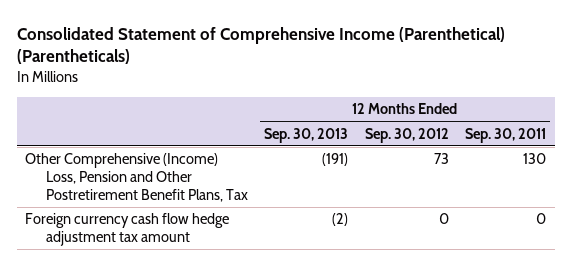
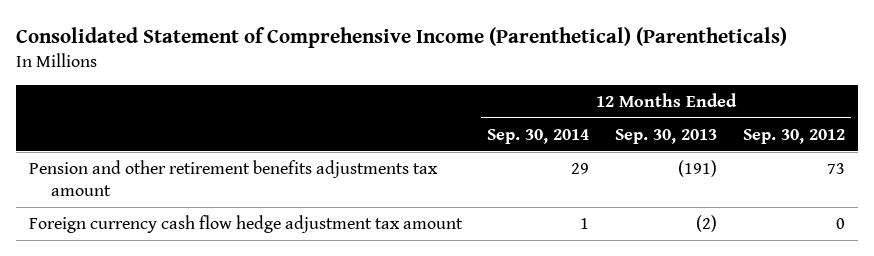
- | 12 Months Ended Sep. 30, 2013 | 12 Months Ended Sep. 30, 2012 | 12 Months Ended Sep. 30, 2011
+ | 12 Months Ended Sep. 30, 2014 | 12 Months Ended Sep. 30, 2013 | 12 Months Ended Sep. 30, 2012
- Other Comprehensive (Income) Loss, Pension and Other Postretirement Benefit Plans, Tax | (191) | 73 | 130
+ Pension and other retirement benefits adjustments tax amount | 29 | (191) | 73

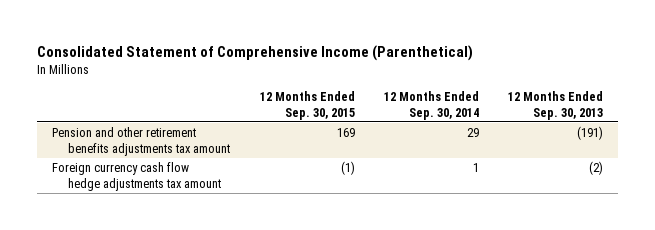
- Consolidated Statement of Comprehensive Income (Parenthetical) (Parentheticals)
+ Consolidated Statement of Comprehensive Income (Parenthetical)
- | 12 Months Ended Sep. 30, 2014 | 12 Months Ended Sep. 30, 2013 | 12 Months Ended Sep. 30, 2012
+ | 12 Months Ended Sep. 30, 2015 | 12 Months Ended Sep. 30, 2014 | 12 Months Ended Sep. 30, 2013
- Foreign currency cash flow hedge adjustment tax amount | 1 | (2) | 0
+ Foreign currency cash flow hedge adjustments tax amount | (1) | 1 | (2)

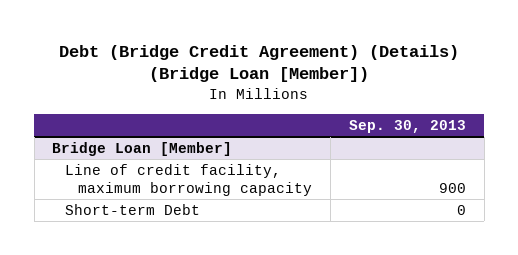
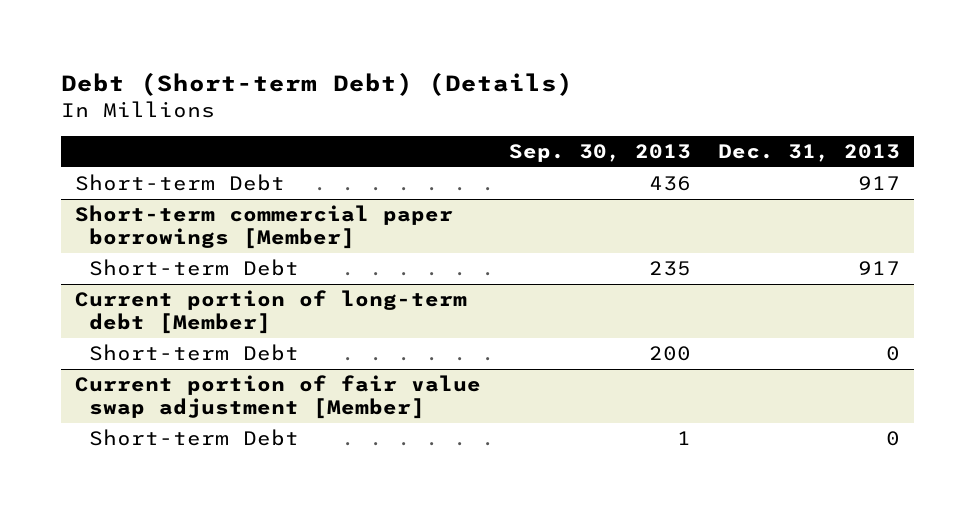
- Debt (Bridge Credit Agreement) (Details) (Bridge Loan [Member])
+ Debt (Short-term Debt) (Details)
- | Sep. 30, 2013
+ | Sep. 30, 2013 | Dec. 31, 2013
- Bridge Loan [Member]
- Line of credit facility, maximum borrowing capacity | 900
- Short-term Debt | 0
+ Short-term Debt | 436 | 917
+ Short-term commercial paper borrowings [Member]
+ Short-term Debt | 235 | 917
+ Current portion of long-term debt [Member]
+ Short-term Debt | 200 | 0
+ Current portion of fair value swap adjustment [Member]
+ Short-term Debt | 1 | 0

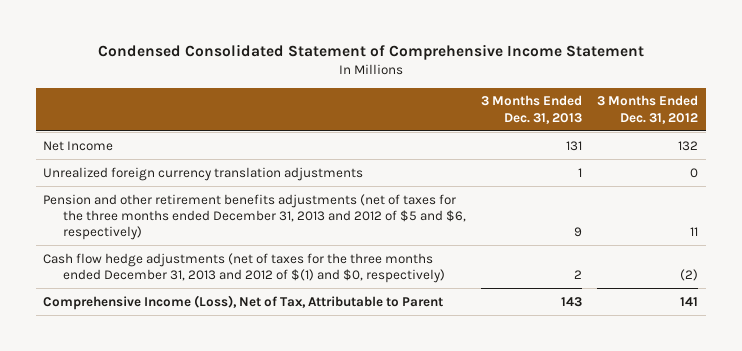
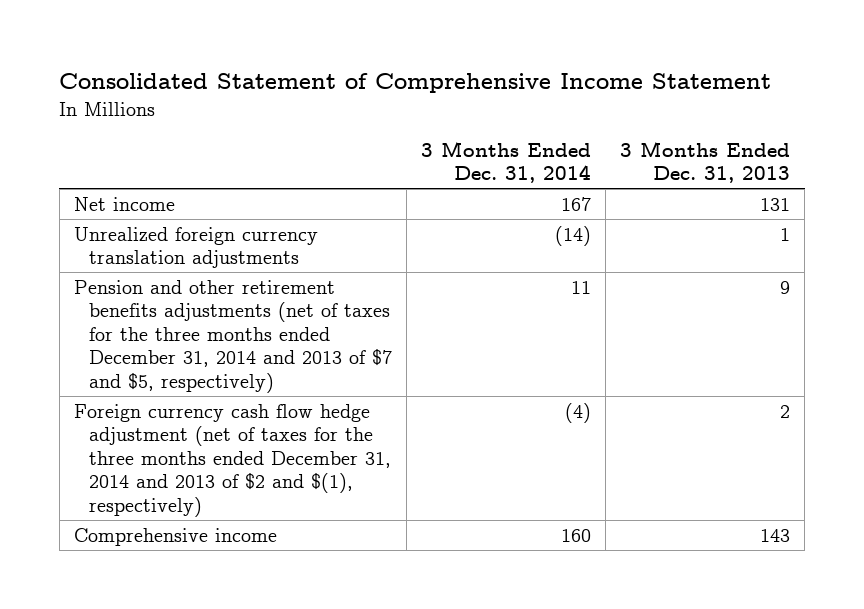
- Condensed Consolidated Statement of Comprehensive Income Statement
+ Consolidated Statement of Comprehensive Income Statement
- | 3 Months Ended Dec. 31, 2013 | 3 Months Ended Dec. 31, 2012
+ | 3 Months Ended Dec. 31, 2014 | 3 Months Ended Dec. 31, 2013
- Net Income | 131 | 132
+ Net income | 167 | 131
- Pension and other retirement benefits adjustments (net of taxes for the three months ended December 31, 2013 and 2012 of $5 and $6, respectively) | 9 | 11
- Cash flow hedge adjustments (net of taxes for the three months ended December 31, 2013 and 2012 of $(1) and $0, respectively) | 2 | (2)
- Comprehensive Income (Loss), Net of Tax, Attributable to Parent | 143 | 141
+ Pension and other retirement benefits adjustments (net of taxes for the three months ended December 31, 2014 and 2013 of $7 and $5, respectively) | 11 | 9
+ Foreign currency cash flow hedge adjustment (net of taxes for the three months ended December 31, 2014 and 2013 of $2 and $(1), respectively) | (4) | 2
+ Comprehensive income | 160 | 143

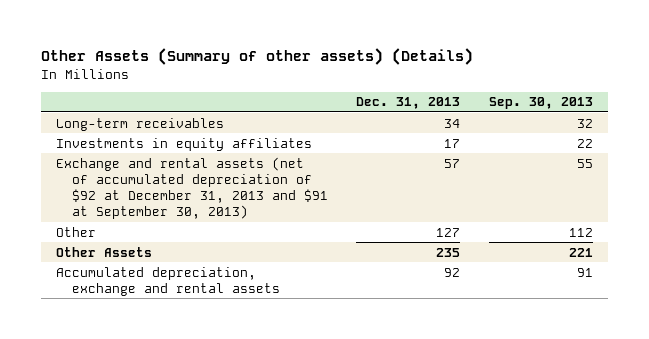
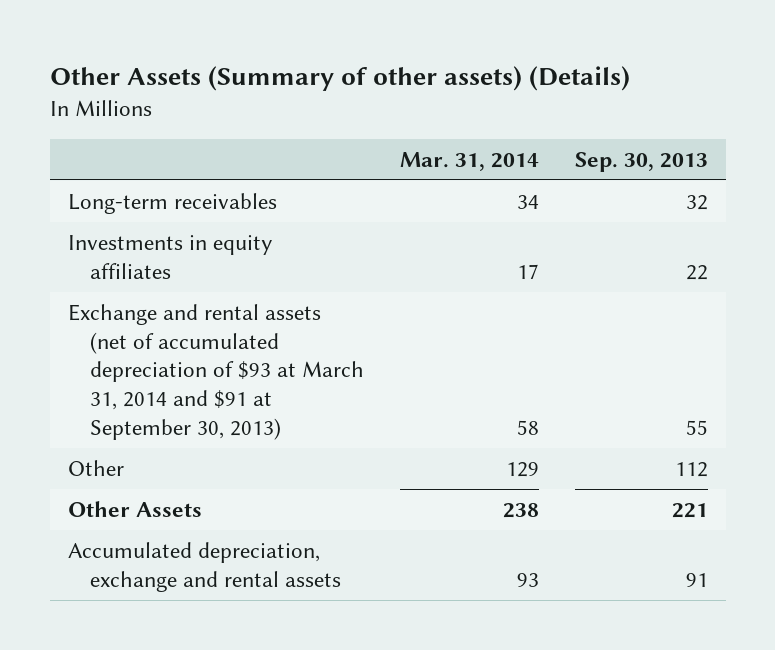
- | Dec. 31, 2013 | Sep. 30, 2013
+ | Mar. 31, 2014 | Sep. 30, 2013
- Exchange and rental assets (net of accumulated depreciation of $92 at December 31, 2013 and $91 at September 30, 2013) | 57 | 55
+ Exchange and rental assets (net of accumulated depreciation of $93 at March 31, 2014 and $91 at September 30, 2013) | 58 | 55

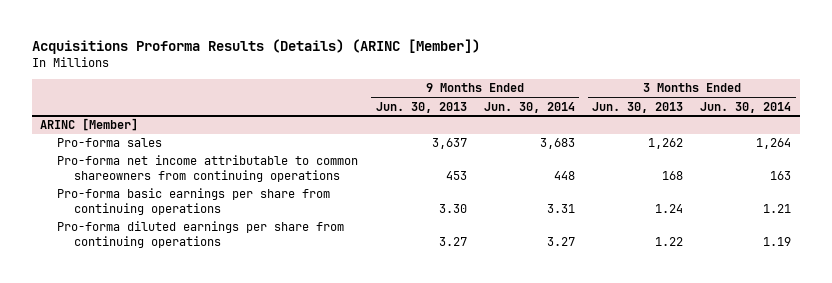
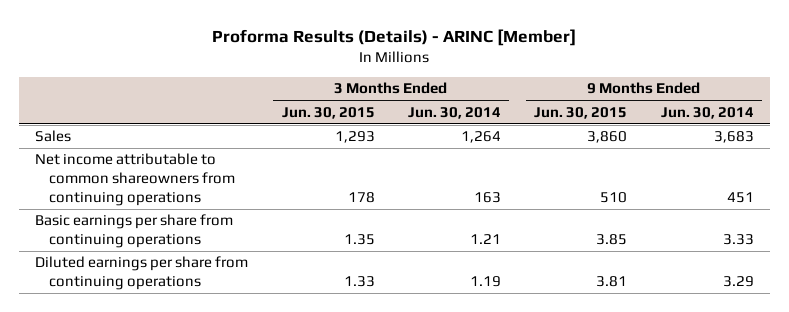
- Acquisitions Proforma Results (Details) (ARINC [Member])
+ Proforma Results (Details) - ARINC [Member]
- | 9 Months Ended Jun. 30, 2013 | 9 Months Ended Jun. 30, 2014 | 3 Months Ended Jun. 30, 2013 | 3 Months Ended Jun. 30, 2014
+ | 3 Months Ended Jun. 30, 2015 | 3 Months Ended Jun. 30, 2014 | 9 Months Ended Jun. 30, 2015 | 9 Months Ended Jun. 30, 2014
- ARINC [Member]
- Pro-forma sales | 3,637 | 3,683 | 1,262 | 1,264
- Pro-forma net income attributable to common shareowners from continuing operations | 453 | 448 | 168 | 163
- Pro-forma basic earnings per share from continuing operations | 3.30 | 3.31 | 1.24 | 1.21
- Pro-forma diluted earnings per share from continuing operations | 3.27 | 3.27 | 1.22 | 1.19
+ Sales | 1,293 | 1,264 | 3,860 | 3,683
+ Net income attributable to common shareowners from continuing operations | 178 | 163 | 510 | 451
+ Basic earnings per share from continuing operations | 1.35 | 1.21 | 3.85 | 3.33
+ Diluted earnings per share from continuing operations | 1.33 | 1.19 | 3.81 | 3.29

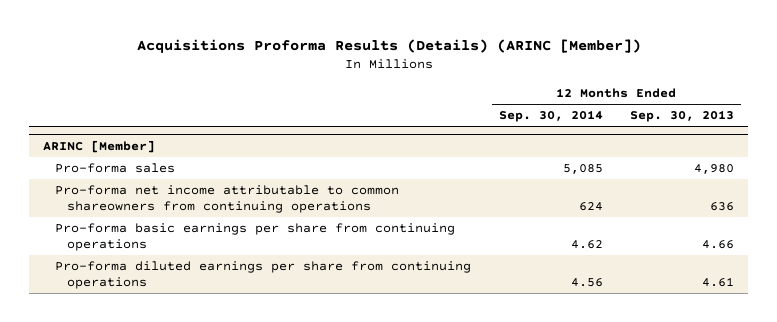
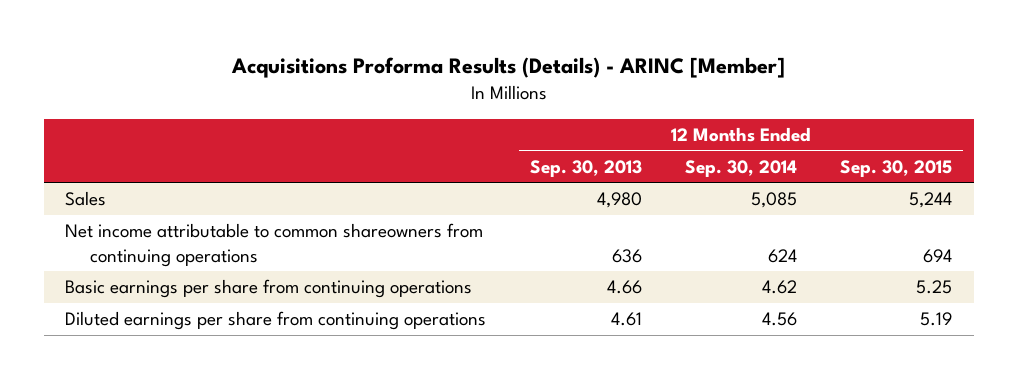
- Acquisitions Proforma Results (Details) (ARINC [Member])
+ Acquisitions Proforma Results (Details) - ARINC [Member]
- | 12 Months Ended Sep. 30, 2014 | 12 Months Ended Sep. 30, 2013
+ | 12 Months Ended Sep. 30, 2013 | 12 Months Ended Sep. 30, 2014 | 12 Months Ended Sep. 30, 2015
- ARINC [Member]
- Pro-forma sales | 5,085 | 4,980
- Pro-forma net income attributable to common shareowners from continuing operations | 624 | 636
- Pro-forma basic earnings per share from continuing operations | 4.62 | 4.66
- Pro-forma diluted earnings per share from continuing operations | 4.56 | 4.61
+ Sales | 4,980 | 5,085 | 5,244
+ Net income attributable to common shareowners from continuing operations | 636 | 624 | 694
+ Basic earnings per share from continuing operations | 4.66 | 4.62 | 5.25
+ Diluted earnings per share from continuing operations | 4.61 | 4.56 | 5.19

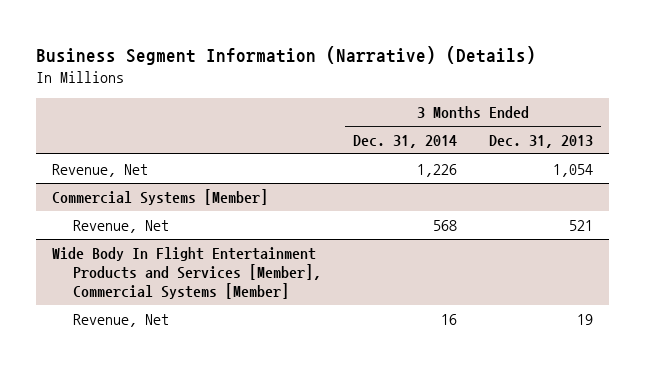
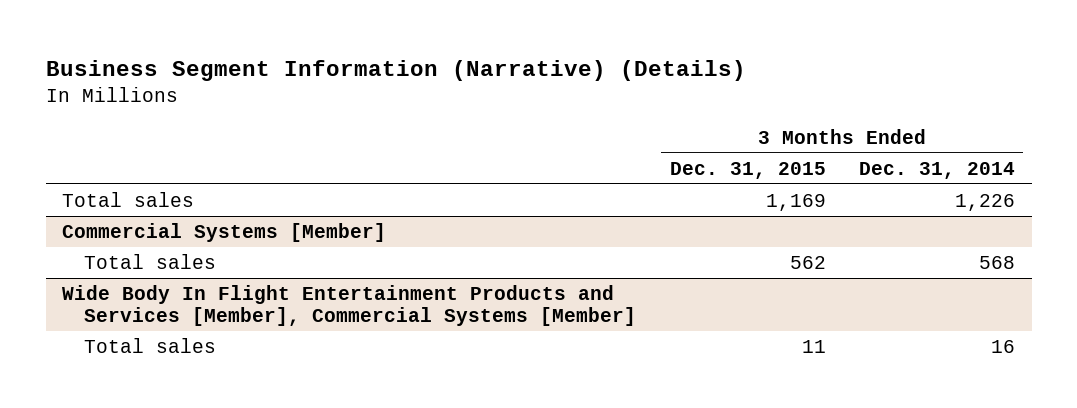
- | 3 Months Ended Dec. 31, 2014 | 3 Months Ended Dec. 31, 2013
+ | 3 Months Ended Dec. 31, 2015 | 3 Months Ended Dec. 31, 2014
- Revenue, Net | 1,226 | 1,054
+ Total sales | 1,169 | 1,226
@ Commercial Systems [Member]
- Revenue, Net | 568 | 521
+ Total sales | 562 | 568
@ Wide Body In Flight Entertainment Products and Services [Member], Commercial Systems [Member]
- Revenue, Net | 16 | 19
+ Total sales | 11 | 16

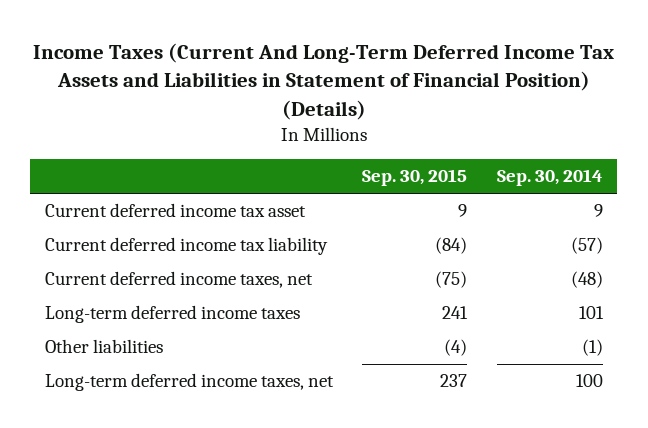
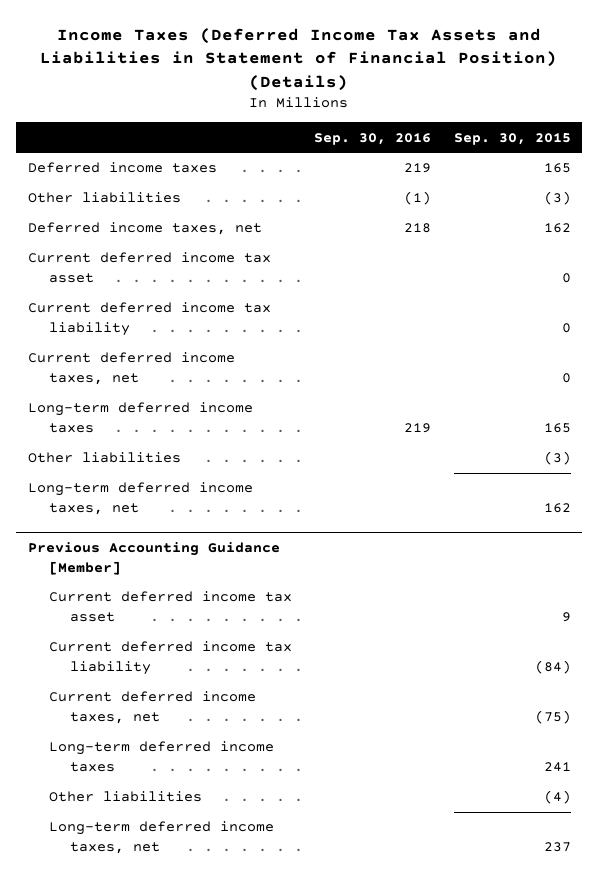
- Income Taxes (Current And Long-Term Deferred Income Tax Assets and Liabilities in Statement of Financial Position) (Details)
+ Income Taxes (Deferred Income Tax Assets and Liabilities in Statement of Financial Position) (Details)
- | Sep. 30, 2015 | Sep. 30, 2014
+ | Sep. 30, 2016 | Sep. 30, 2015
+ Deferred income taxes | 219 | 165
+ Other liabilities | (1) | (3)
+ Deferred income taxes, net | 218 | 162
+ Current deferred income tax asset | | 0
+ Current deferred income tax liability | | 0
+ Current deferred income taxes, net | | 0
+ Long-term deferred income taxes | 219 | 165
+ Other liabilities | | (3)
+ Long-term deferred income taxes, net | | 162
+ Previous Accounting Guidance [Member]

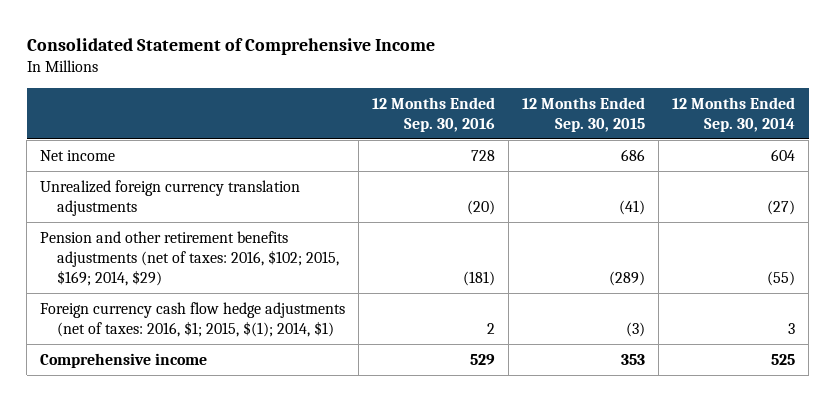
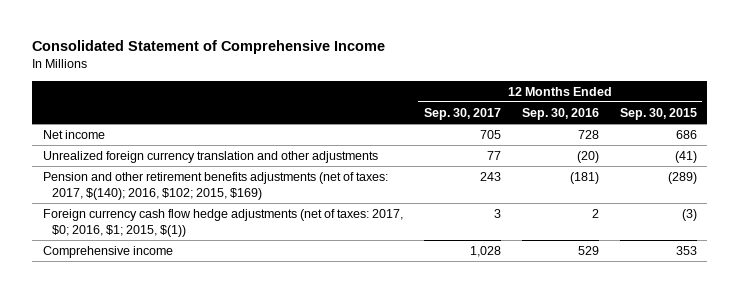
- | 12 Months Ended Sep. 30, 2016 | 12 Months Ended Sep. 30, 2015 | 12 Months Ended Sep. 30, 2014
+ | 12 Months Ended Sep. 30, 2017 | 12 Months Ended Sep. 30, 2016 | 12 Months Ended Sep. 30, 2015
- Unrealized foreign currency translation adjustments | (20) | (41) | (27)
- Pension and other retirement benefits adjustments (net of taxes: 2016, $102; 2015, $169; 2014, $29) | (181) | (289) | (55)
- Foreign currency cash flow hedge adjustments (net of taxes: 2016, $1; 2015, $(1); 2014, $1) | 2 | (3) | 3
+ Unrealized foreign currency translation and other adjustments | 77 | (20) | (41)
+ Pension and other retirement benefits adjustments (net of taxes: 2017, $(140); 2016, $102; 2015, $169) | 243 | (181) | (289)
+ Foreign currency cash flow hedge adjustments (net of taxes: 2017, $0; 2016, $1; 2015, $(1)) | 3 | 2 | (3)

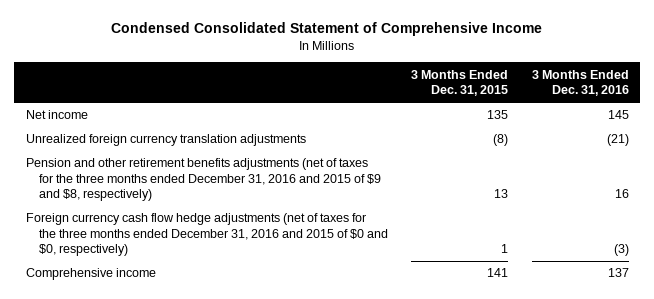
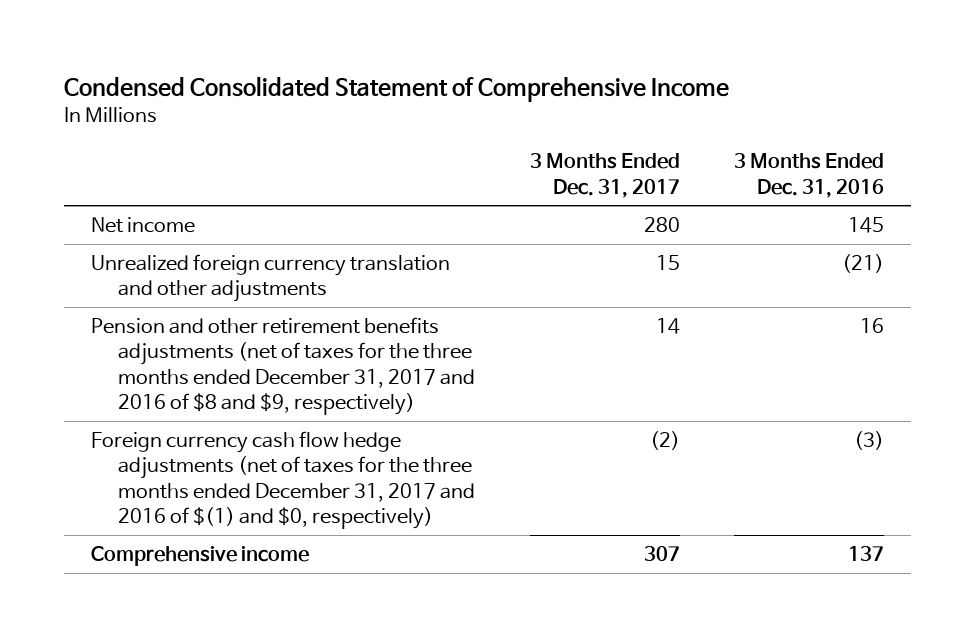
- | 3 Months Ended Dec. 31, 2015 | 3 Months Ended Dec. 31, 2016
+ | 3 Months Ended Dec. 31, 2017 | 3 Months Ended Dec. 31, 2016
- Unrealized foreign currency translation adjustments | (8) | (21)
- Pension and other retirement benefits adjustments (net of taxes for the three months ended December 31, 2016 and 2015 of $9 and $8, respectively) | 13 | 16
- Foreign currency cash flow hedge adjustments (net of taxes for the three months ended December 31, 2016 and 2015 of $0 and $0, respectively) | 1 | (3)
+ Unrealized foreign currency translation and other adjustments | 15 | (21)
+ Pension and other retirement benefits adjustments (net of taxes for the three months ended December 31, 2017 and 2016 of $8 and $9, respectively) | 14 | 16
+ Foreign currency cash flow hedge adjustments (net of taxes for the three months ended December 31, 2017 and 2016 of $(1) and $0, respectively) | (2) | (3)

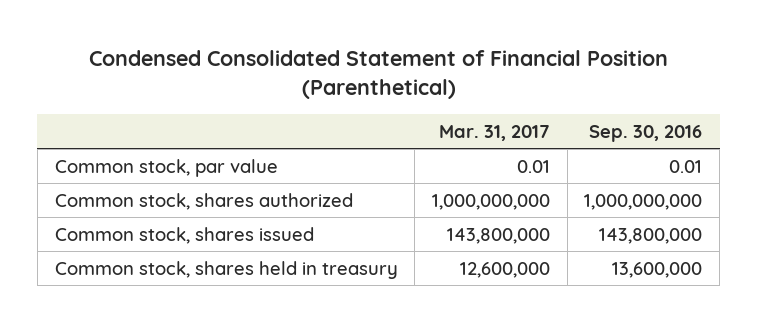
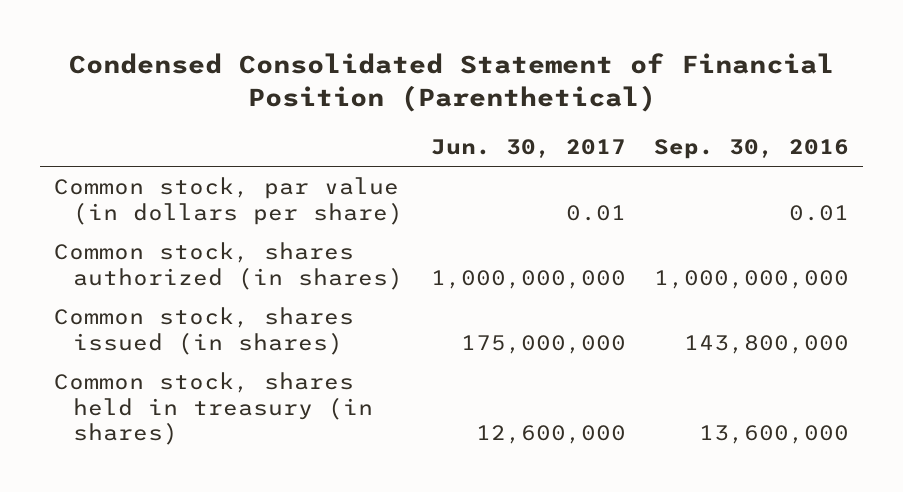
- | Mar. 31, 2017 | Sep. 30, 2016
+ | Jun. 30, 2017 | Sep. 30, 2016
- Common stock, par value | 0.01 | 0.01
- Common stock, shares authorized | 1,000,000,000 | 1,000,000,000
- Common stock, shares issued | 143,800,000 | 143,800,000
- Common stock, shares held in treasury | 12,600,000 | 13,600,000
+ Common stock, par value (in dollars per share) | 0.01 | 0.01
+ Common stock, shares authorized (in shares) | 1,000,000,000 | 1,000,000,000
+ Common stock, shares issued (in shares) | 175,000,000 | 143,800,000
+ Common stock, shares held in treasury (in shares) | 12,600,000 | 13,600,000

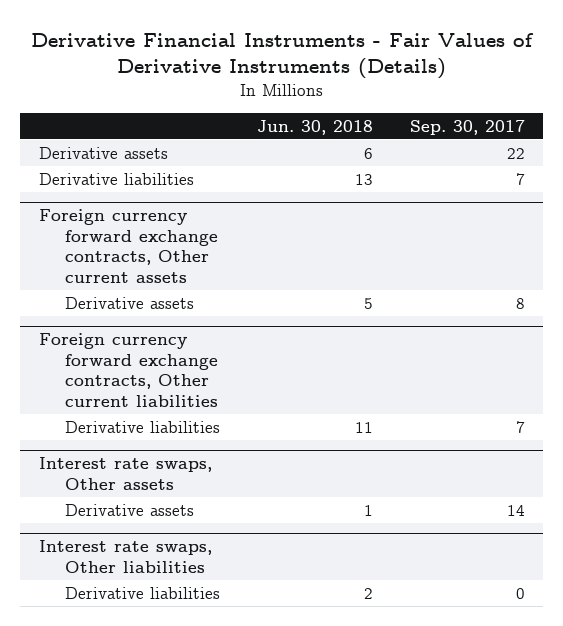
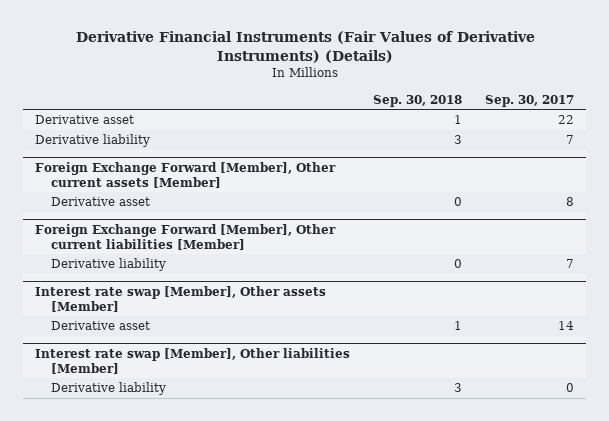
- Derivative Financial Instruments - Fair Values of Derivative Instruments (Details)
+ Derivative Financial Instruments (Fair Values of Derivative Instruments) (Details)
- | Jun. 30, 2018 | Sep. 30, 2017
+ | Sep. 30, 2018 | Sep. 30, 2017
- Derivative assets | 6 | 22
- Derivative liabilities | 13 | 7
- Foreign currency forward exchange contracts, Other current assets
- Derivative assets | 5 | 8
- Foreign currency forward exchange contracts, Other current liabilities
- Derivative liabilities | 11 | 7
- Interest rate swaps, Other assets
- Derivative assets | 1 | 14
- Interest rate swaps, Other liabilities
- Derivative liabilities | 2 | 0
+ Derivative asset | 1 | 22
+ Derivative liability | 3 | 7
+ Foreign Exchange Forward [Member], Other current assets [Member]
+ Derivative asset | 0 | 8
+ Foreign Exchange Forward [Member], Other current liabilities [Member]
+ Derivative liability | 0 | 7
+ Interest rate swap [Member], Other assets [Member]
+ Derivative asset | 1 | 14
+ Interest rate swap [Member], Other liabilities [Member]
+ Derivative liability | 3 | 0

